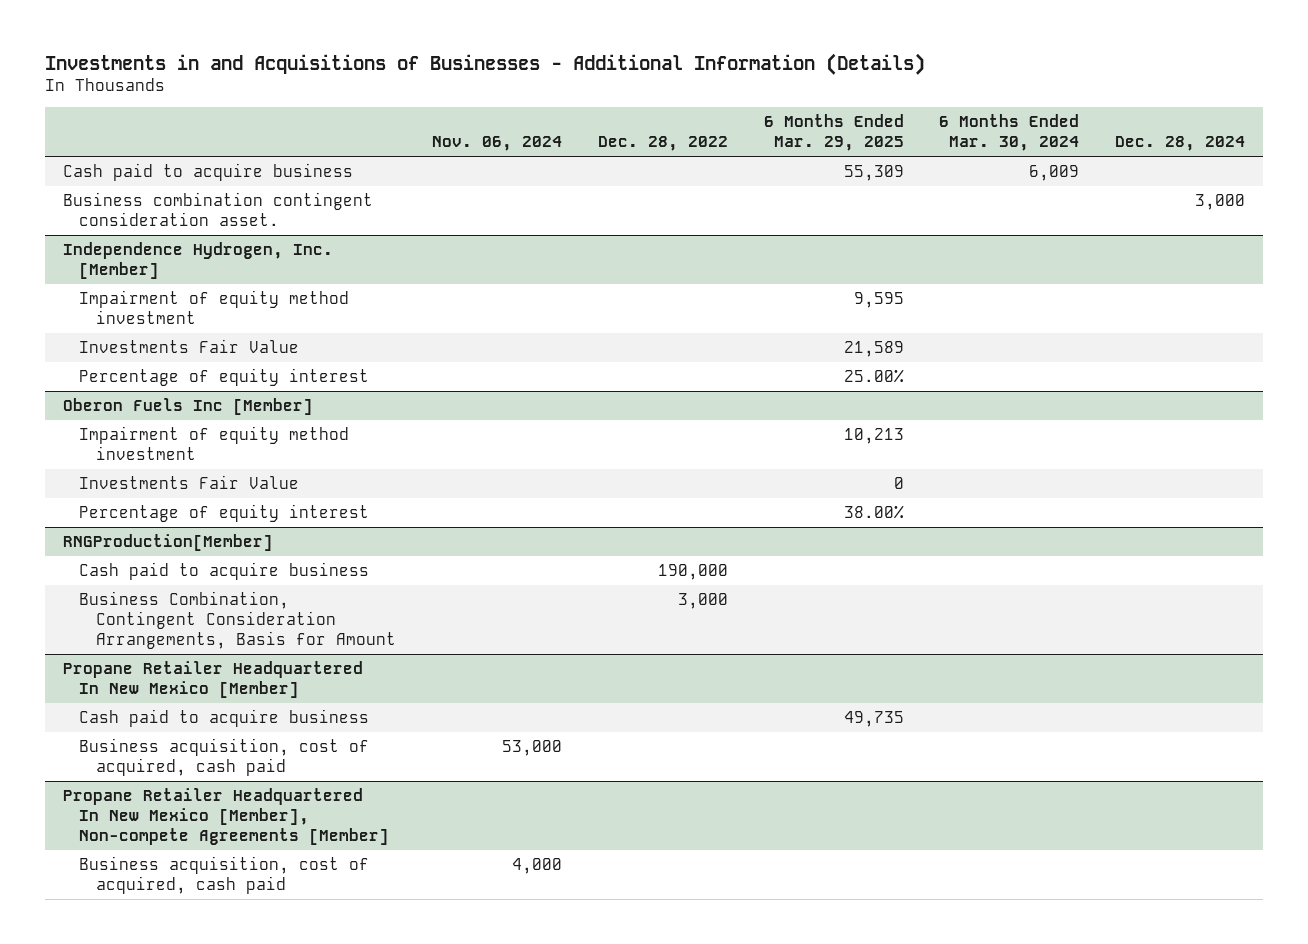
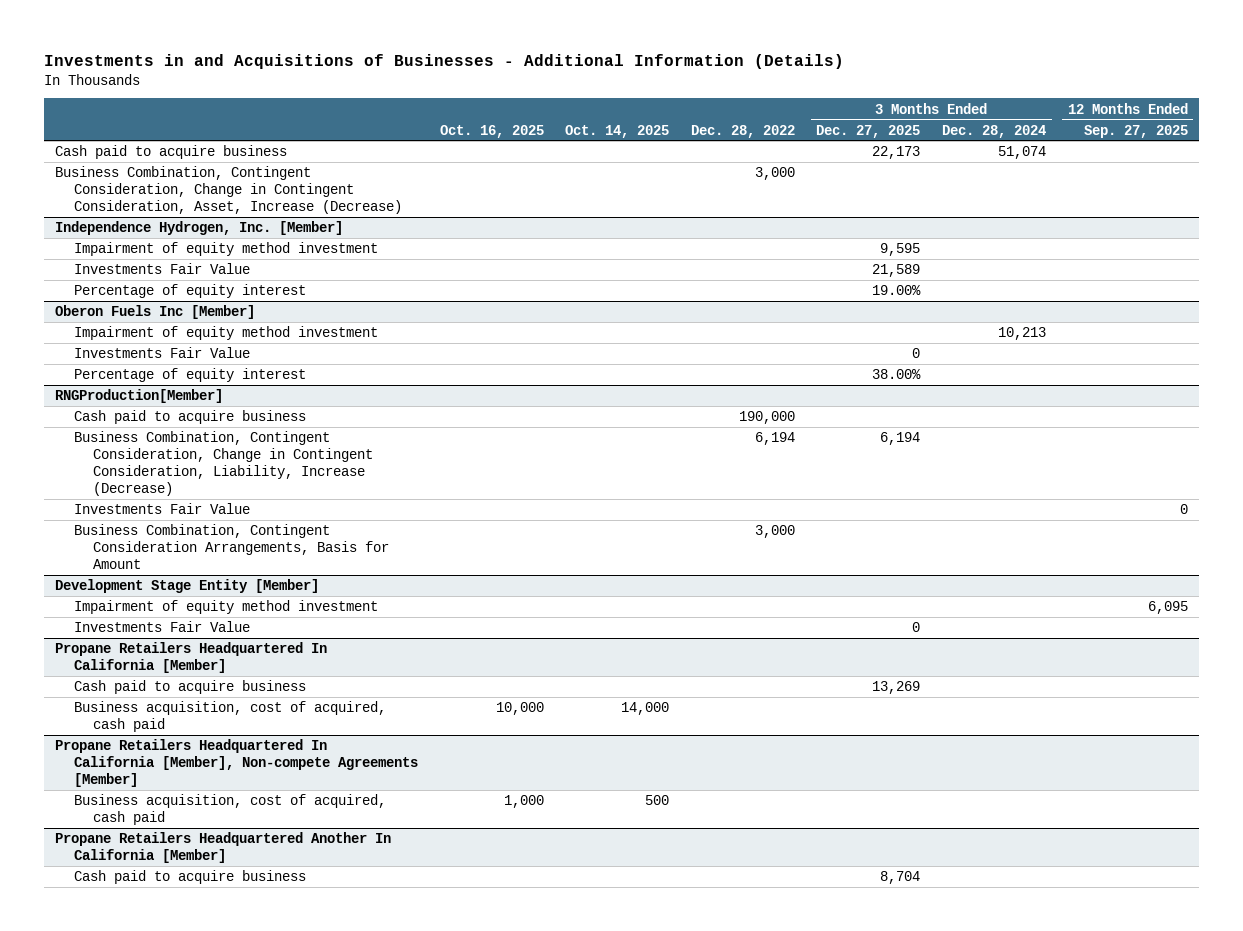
- | Nov. 06, 2024 | Dec. 28, 2022 | 6 Months Ended Mar. 29, 2025 | 6 Months Ended Mar. 30, 2024 | Dec. 28, 2024
+ | Oct. 16, 2025 | Oct. 14, 2025 | Dec. 28, 2022 | 3 Months Ended Dec. 27, 2025 | 3 Months Ended Dec. 28, 2024 | 12 Months Ended Sep. 27, 2025
- Business combination contingent consideration asset. | | | | | 3,000
+ Business Combination, Contingent Consideration, Change in Contingent Consideration, Asset, Increase (Decrease) | | | 3,000 | | |
@ RNGProduction[Member]
+ Business Combination, Contingent Consideration, Change in Contingent Consideration, Liability, Increase (Decrease) | | | 6,194 | 6,194 | |
+ Investments Fair Value | | | | | | 0
- Propane Retailer Headquartered In New Mexico [Member]
- Cash paid to acquire business | | | 49,735 | |
- Business acquisition, cost of acquired, cash paid | 53,000 | | | |
- Propane Retailer Headquartered In New Mexico [Member], Non-compete Agreements [Member]
+ Development Stage Entity [Member]
+ Impairment of equity method investment | | | | | | 6,095
+ Investments Fair Value | | | | 0 | |
+ Propane Retailers Headquartered In California [Member]
+ Cash paid to acquire business | | | | 13,269 | |
+ Business acquisition, cost of acquired, cash paid | 10,000 | 14,000 | | | |
+ Propane Retailers Headquartered In California [Member], Non-compete Agreements [Member]
+ Propane Retailers Headquartered Another In California [Member]
+ Cash paid to acquire business | | | | 8,704 | |

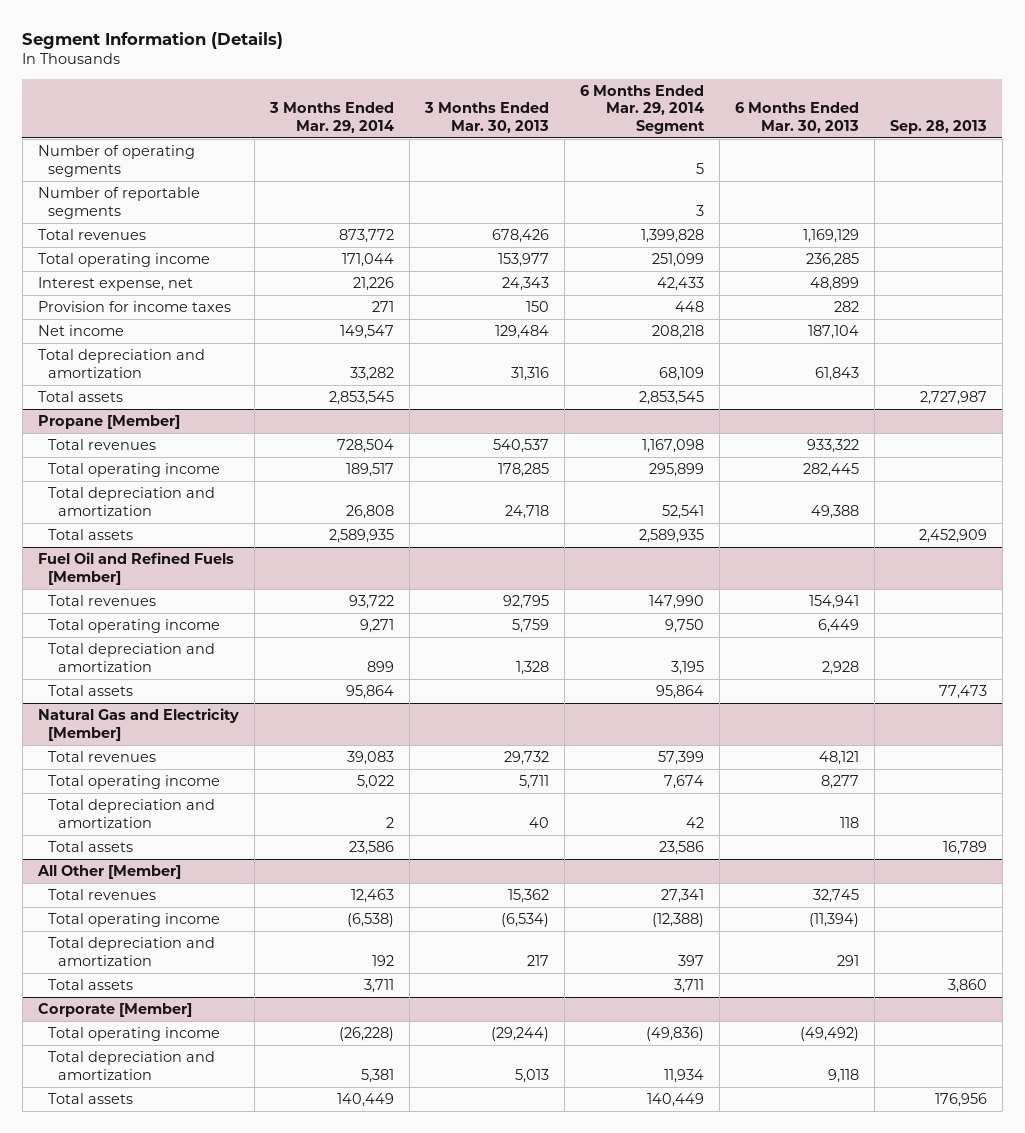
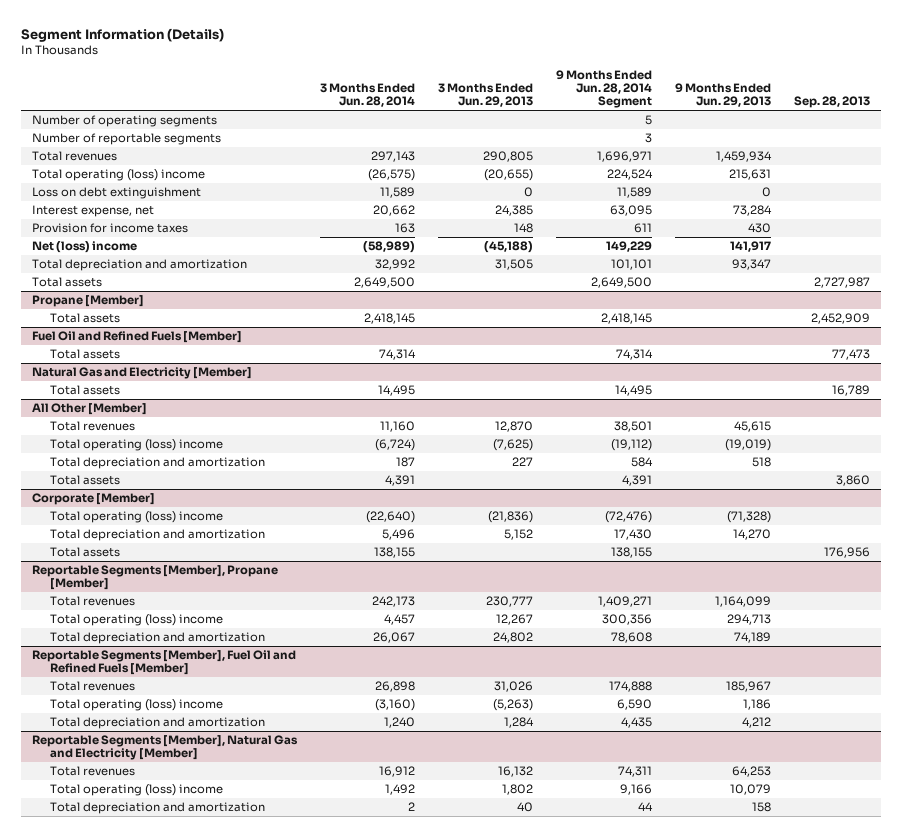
- | 3 Months Ended Mar. 29, 2014 | 3 Months Ended Mar. 30, 2013 | 6 Months Ended Mar. 29, 2014 Segment | 6 Months Ended Mar. 30, 2013 | Sep. 28, 2013
+ | 3 Months Ended Jun. 28, 2014 | 3 Months Ended Jun. 29, 2013 | 9 Months Ended Jun. 28, 2014 Segment | 9 Months Ended Jun. 29, 2013 | Sep. 28, 2013
- Total operating income | 171,044 | 153,977 | 251,099 | 236,285 |
+ Total operating (loss) income | (26,575) | (20,655) | 224,524 | 215,631 |
+ Loss on debt extinguishment | 11,589 | 0 | 11,589 | 0 |
- Net income | 149,547 | 129,484 | 208,218 | 187,104 |
+ Net (loss) income | (58,989) | (45,188) | 149,229 | 141,917 |
@ Propane [Member]
- Total revenues | 728,504 | 540,537 | 1,167,098 | 933,322 |
- Total operating income | 189,517 | 178,285 | 295,899 | 282,445 |
- Total depreciation and amortization | 26,808 | 24,718 | 52,541 | 49,388 |
@ Fuel Oil and Refined Fuels [Member]
- Total revenues | 93,722 | 92,795 | 147,990 | 154,941 |
- Total operating income | 9,271 | 5,759 | 9,750 | 6,449 |
- Total depreciation and amortization | 899 | 1,328 | 3,195 | 2,928 |
@ Natural Gas and Electricity [Member]
- Total revenues | 39,083 | 29,732 | 57,399 | 48,121 |
- Total operating income | 5,022 | 5,711 | 7,674 | 8,277 |
- Total depreciation and amortization | 2 | 40 | 42 | 118 |
@ All Other [Member]
- Total operating income | (6,538) | (6,534) | (12,388) | (11,394) |
+ Total operating (loss) income | (6,724) | (7,625) | (19,112) | (19,019) |
@ Corporate [Member]
- Total operating income | (26,228) | (29,244) | (49,836) | (49,492) |
+ Total operating (loss) income | (22,640) | (21,836) | (72,476) | (71,328) |
+ Reportable Segments [Member], Propane [Member]
+ Total revenues | 242,173 | 230,777 | 1,409,271 | 1,164,099 |
+ Total operating (loss) income | 4,457 | 12,267 | 300,356 | 294,713 |
+ Total depreciation and amortization | 26,067 | 24,802 | 78,608 | 74,189 |
+ Reportable Segments [Member], Fuel Oil and Refined Fuels [Member]
+ Total revenues | 26,898 | 31,026 | 174,888 | 185,967 |
+ Total operating (loss) income | (3,160) | (5,263) | 6,590 | 1,186 |
+ Total depreciation and amortization | 1,240 | 1,284 | 4,435 | 4,212 |
+ Reportable Segments [Member], Natural Gas and Electricity [Member]
+ Total revenues | 16,912 | 16,132 | 74,311 | 64,253 |
+ Total operating (loss) income | 1,492 | 1,802 | 9,166 | 10,079 |
+ Total depreciation and amortization | 2 | 40 | 44 | 158 |

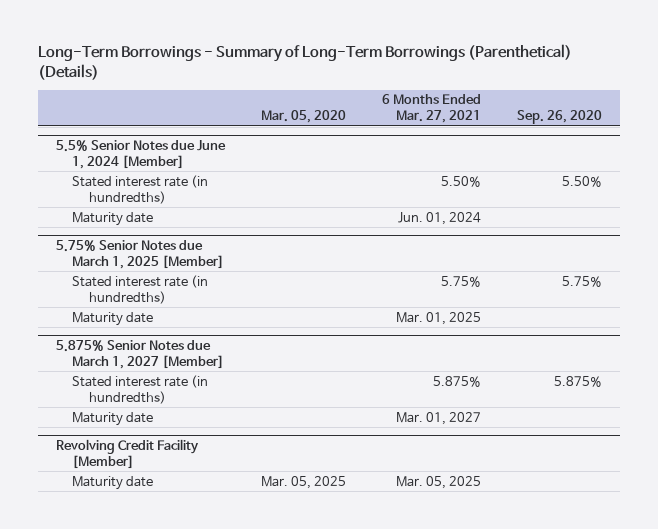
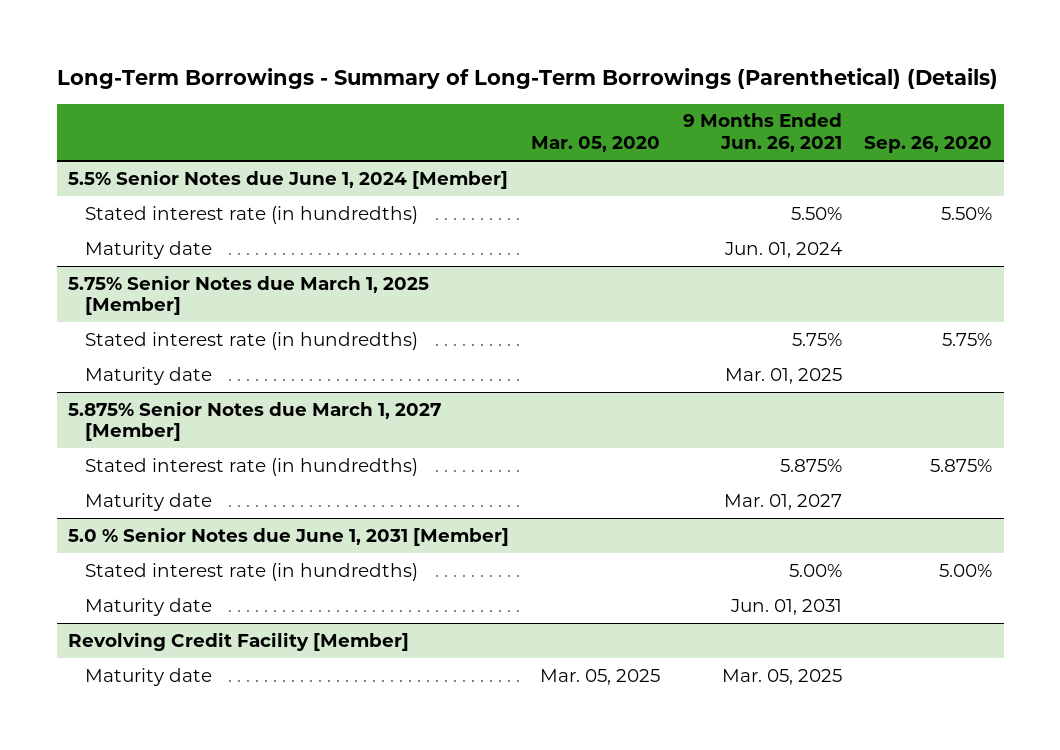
- | Mar. 05, 2020 | 6 Months Ended Mar. 27, 2021 | Sep. 26, 2020
+ | Mar. 05, 2020 | 9 Months Ended Jun. 26, 2021 | Sep. 26, 2020
+ 5.0 % Senior Notes due June 1, 2031 [Member]
+ Stated interest rate (in hundredths) | | 5.00% | 5.00%
+ Maturity date | | Jun. 01, 2031 |

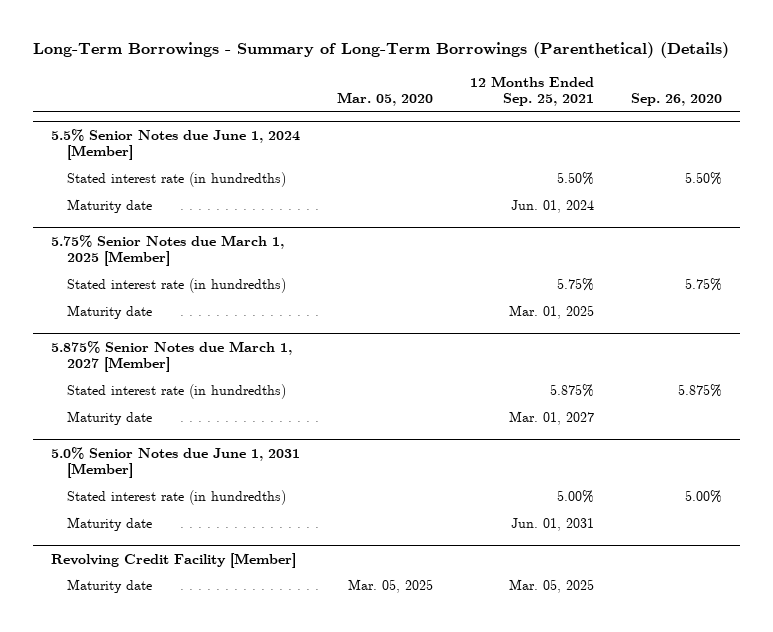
- | Mar. 05, 2020 | 9 Months Ended Jun. 26, 2021 | Sep. 26, 2020
+ | Mar. 05, 2020 | 12 Months Ended Sep. 25, 2021 | Sep. 26, 2020
- 5.0 % Senior Notes due June 1, 2031 [Member]
+ 5.0% Senior Notes due June 1, 2031 [Member]

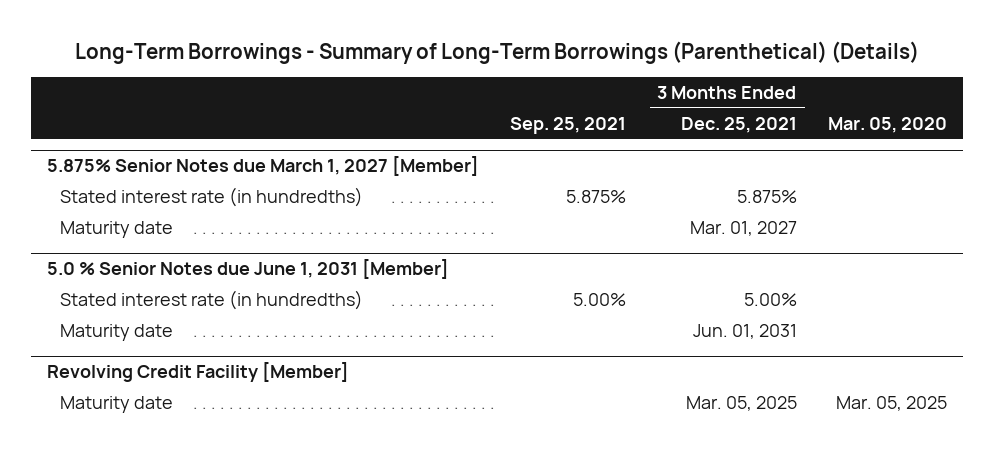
- | Mar. 05, 2020 | 12 Months Ended Sep. 25, 2021 | Sep. 26, 2020
+ | Sep. 25, 2021 | 3 Months Ended Dec. 25, 2021 | Mar. 05, 2020
- 5.5% Senior Notes due June 1, 2024 [Member]
- Stated interest rate (in hundredths) | | 5.50% | 5.50%
- Maturity date | | Jun. 01, 2024 |
- 5.75% Senior Notes due March 1, 2025 [Member]
- Stated interest rate (in hundredths) | | 5.75% | 5.75%
- Maturity date | | Mar. 01, 2025 |
- 5.0% Senior Notes due June 1, 2031 [Member]
+ 5.0 % Senior Notes due June 1, 2031 [Member]

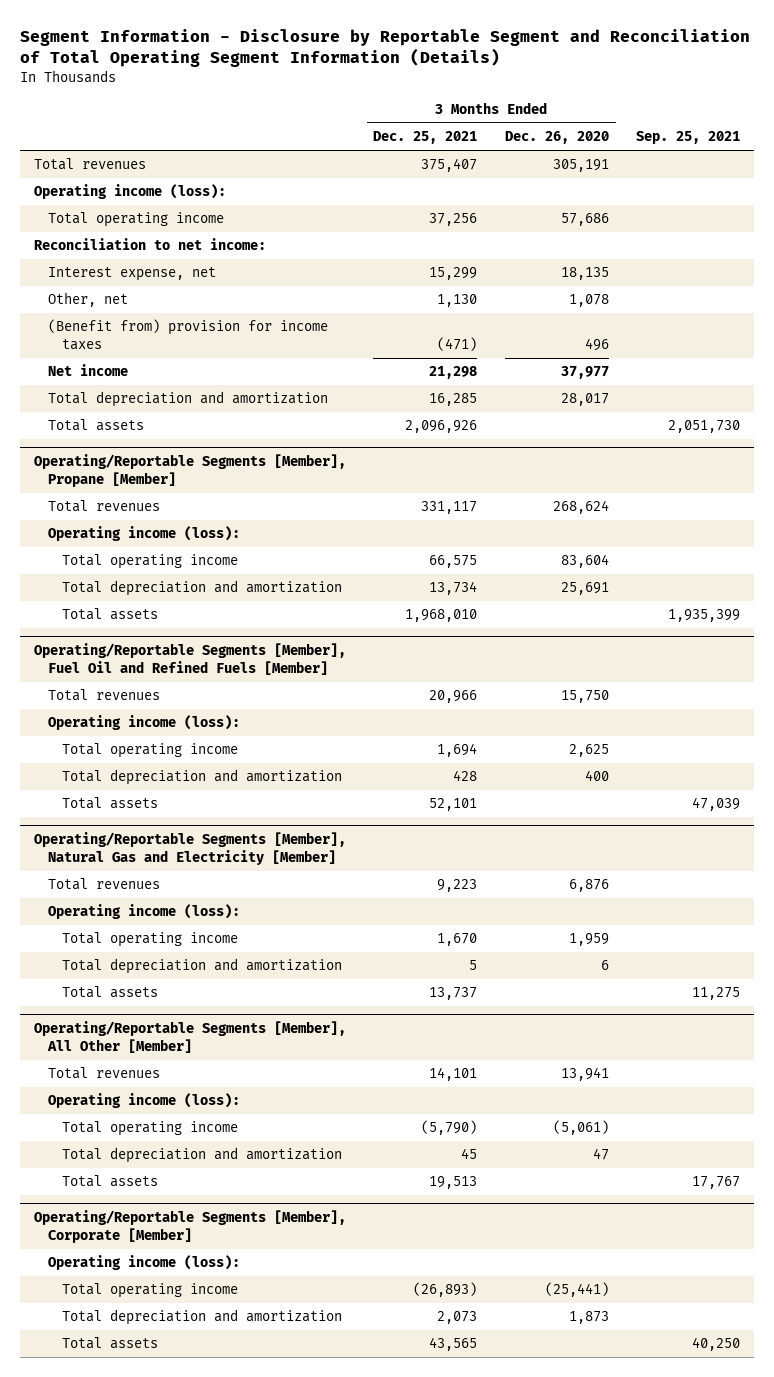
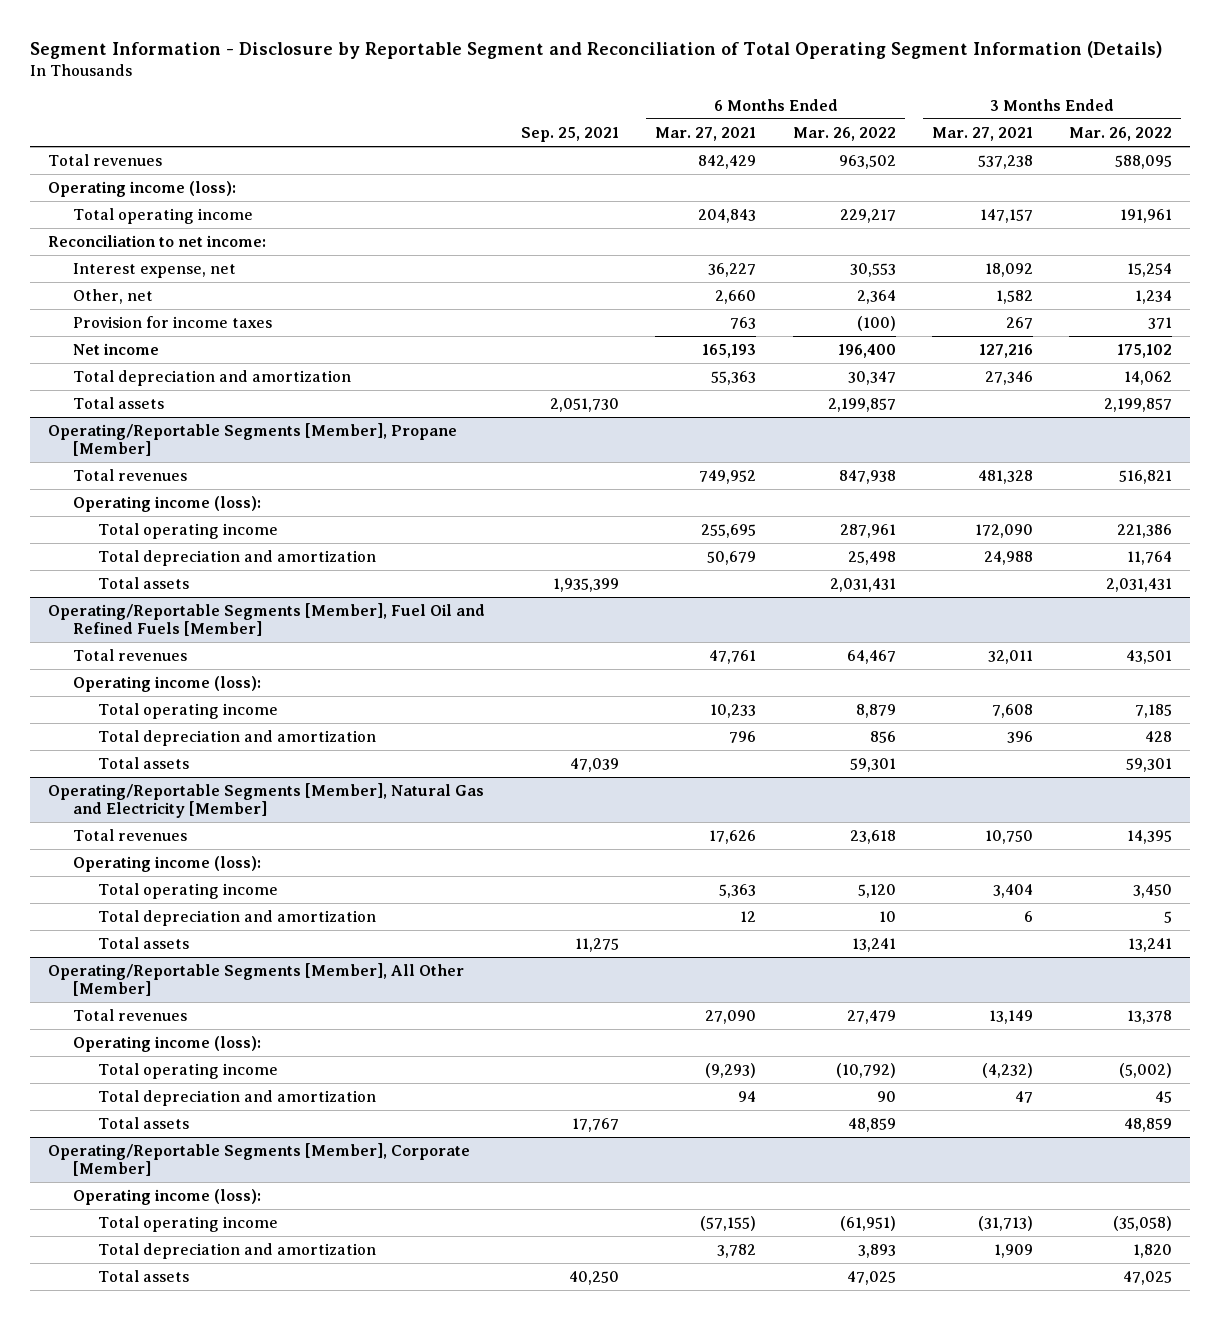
- | 3 Months Ended Dec. 25, 2021 | 3 Months Ended Dec. 26, 2020 | Sep. 25, 2021
+ | Sep. 25, 2021 | 6 Months Ended Mar. 27, 2021 | 6 Months Ended Mar. 26, 2022 | 3 Months Ended Mar. 27, 2021 | 3 Months Ended Mar. 26, 2022
- (Benefit from) provision for income taxes | (471) | 496 |
+ Provision for income taxes | | 763 | (100) | 267 | 371

